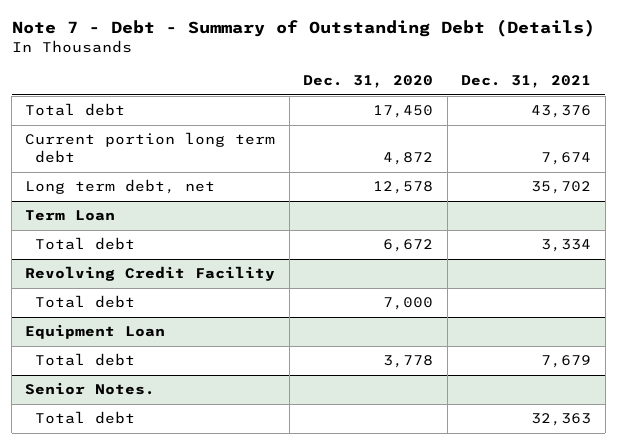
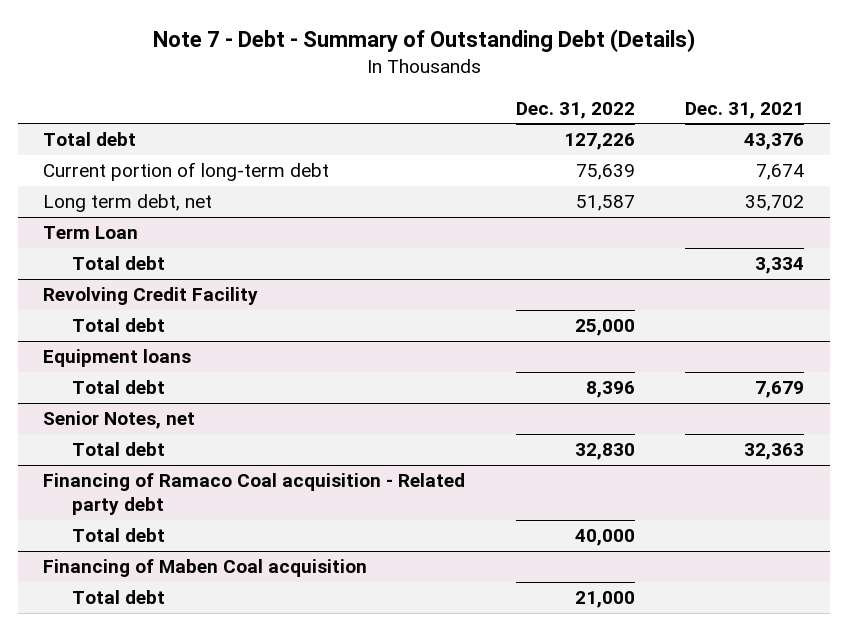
- | Dec. 31, 2020 | Dec. 31, 2021
+ | Dec. 31, 2022 | Dec. 31, 2021
- Current portion long term debt | 4,872 | 7,674
+ Current portion of long-term debt | 75,639 | 7,674
- Equipment Loan
+ Equipment loans
- Senior Notes.
+ Senior Notes, net
+ Financing of Ramaco Coal acquisition - Related party debt
+ Total debt | 40,000 |
+ Financing of Maben Coal acquisition
+ Total debt | 21,000 |

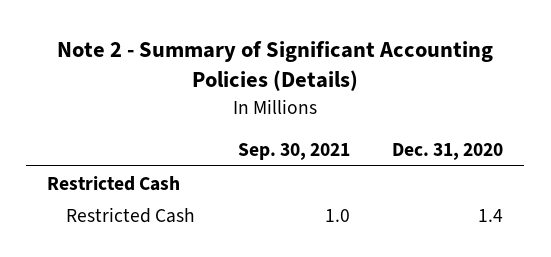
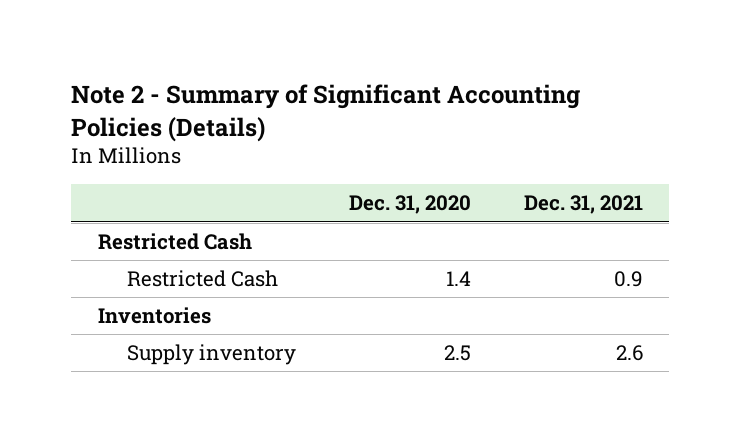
- | Sep. 30, 2021 | Dec. 31, 2020
+ | Dec. 31, 2020 | Dec. 31, 2021
+ Inventories
+ Supply inventory | 2.5 | 2.6

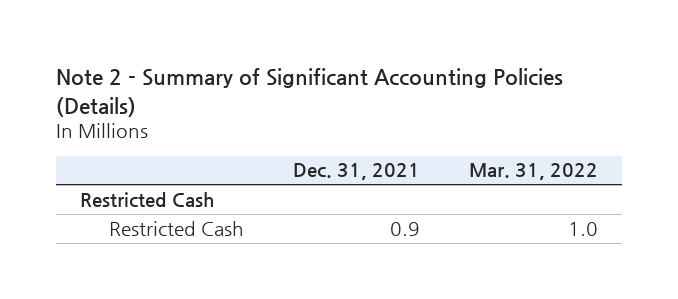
- | Dec. 31, 2020 | Dec. 31, 2021
+ | Dec. 31, 2021 | Mar. 31, 2022
- Inventories
- Supply inventory | 2.5 | 2.6

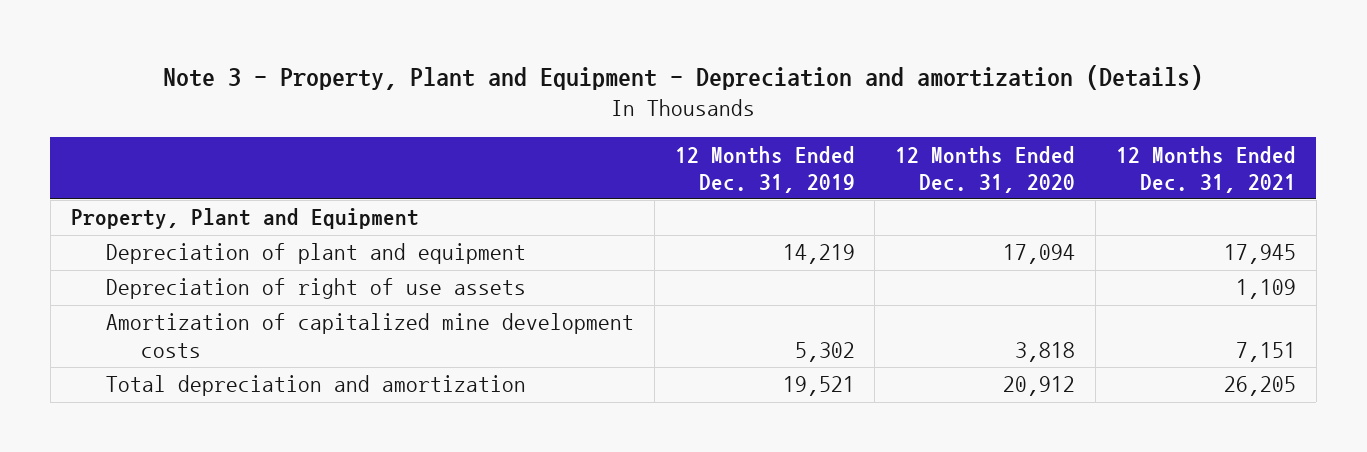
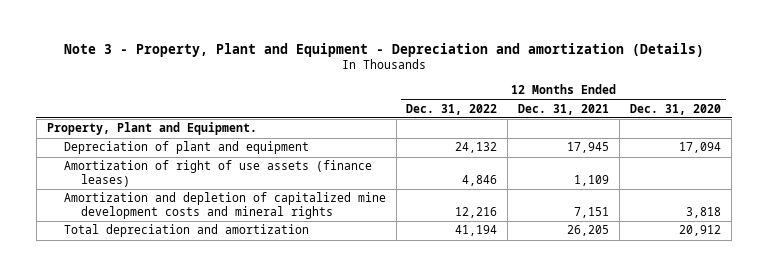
- | 12 Months Ended Dec. 31, 2019 | 12 Months Ended Dec. 31, 2020 | 12 Months Ended Dec. 31, 2021
+ | 12 Months Ended Dec. 31, 2022 | 12 Months Ended Dec. 31, 2021 | 12 Months Ended Dec. 31, 2020
- Property, Plant and Equipment
+ Property, Plant and Equipment.
- Depreciation of right of use assets | | | 1,109
- Amortization of capitalized mine development costs | 5,302 | 3,818 | 7,151
+ Amortization of right of use assets (finance leases) | 4,846 | 1,109 |
+ Amortization and depletion of capitalized mine development costs and mineral rights | 12,216 | 7,151 | 3,818

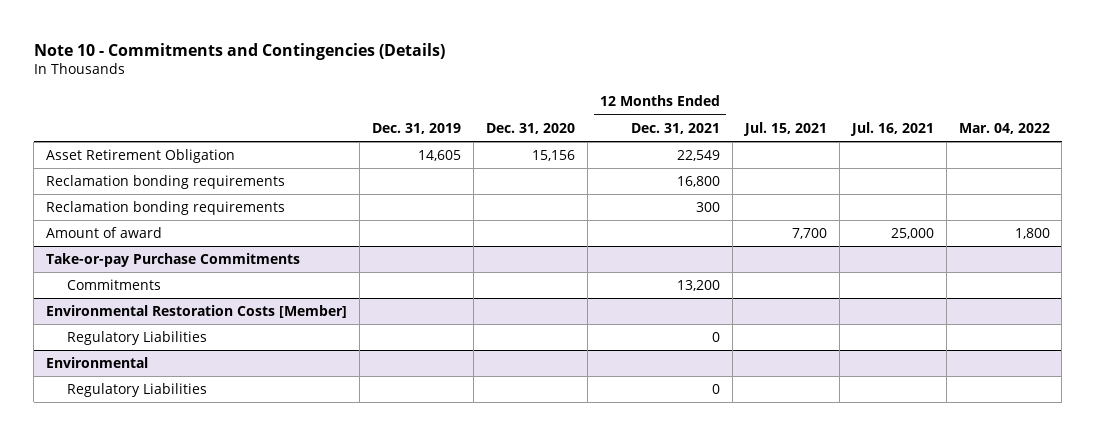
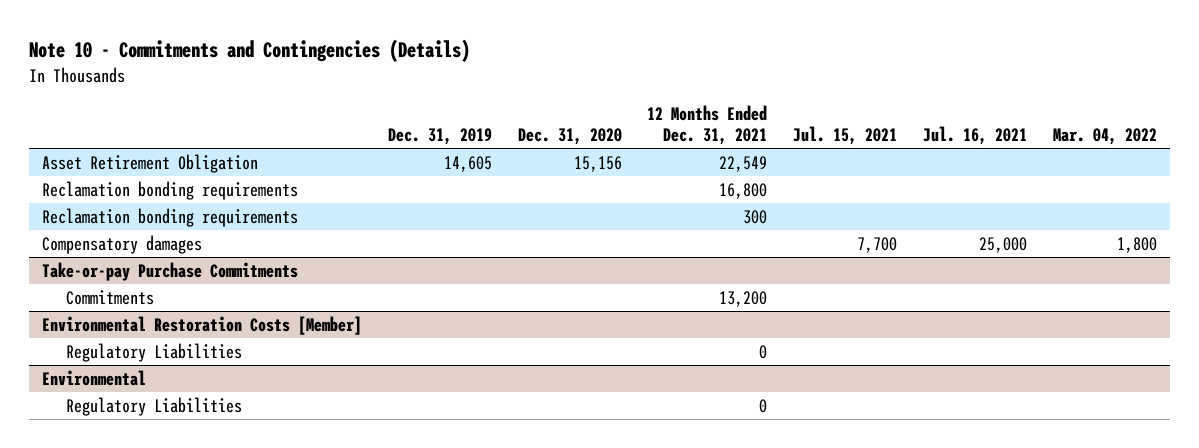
- Amount of award | | | | 7,700 | 25,000 | 1,800
+ Compensatory damages | | | | 7,700 | 25,000 | 1,800

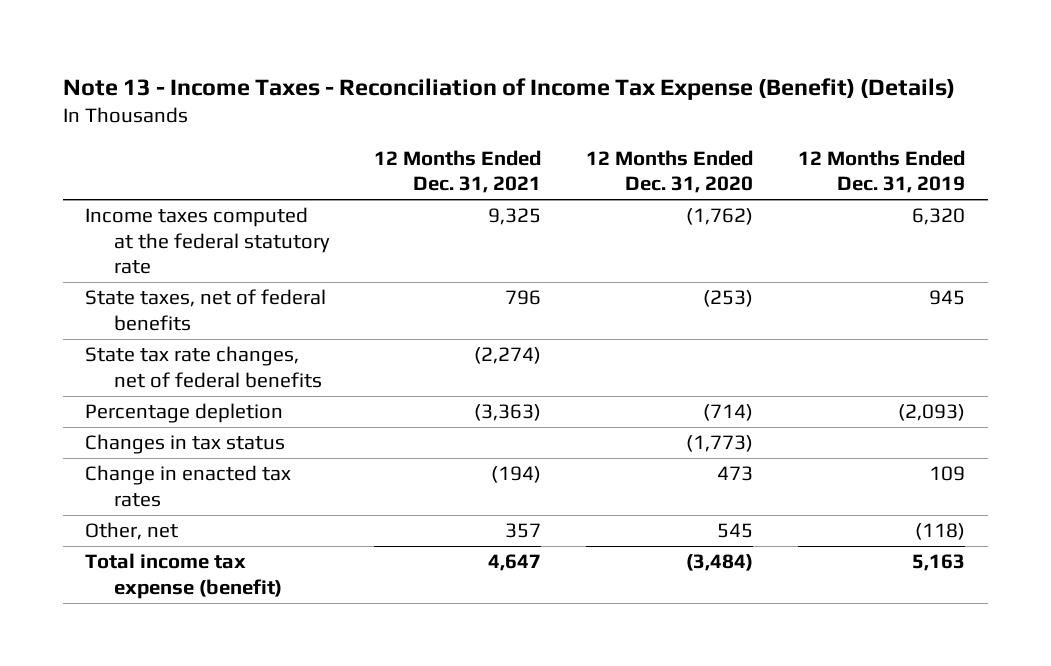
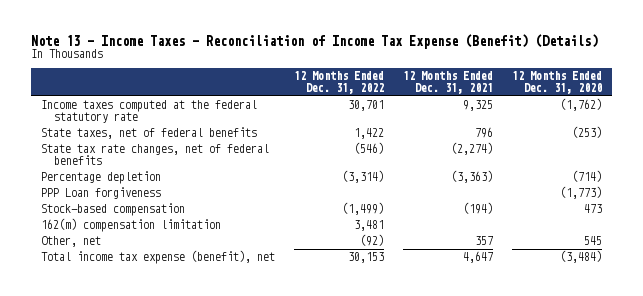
- | 12 Months Ended Dec. 31, 2021 | 12 Months Ended Dec. 31, 2020 | 12 Months Ended Dec. 31, 2019
+ | 12 Months Ended Dec. 31, 2022 | 12 Months Ended Dec. 31, 2021 | 12 Months Ended Dec. 31, 2020
- Changes in tax status | | (1,773) |
- Change in enacted tax rates | (194) | 473 | 109
+ PPP Loan forgiveness | | | (1,773)
+ Stock-based compensation | (1,499) | (194) | 473
+ 162(m) compensation limitation | 3,481 | |
- Total income tax expense (benefit) | 4,647 | (3,484) | 5,163
+ Total income tax expense (benefit), net | 30,153 | 4,647 | (3,484)

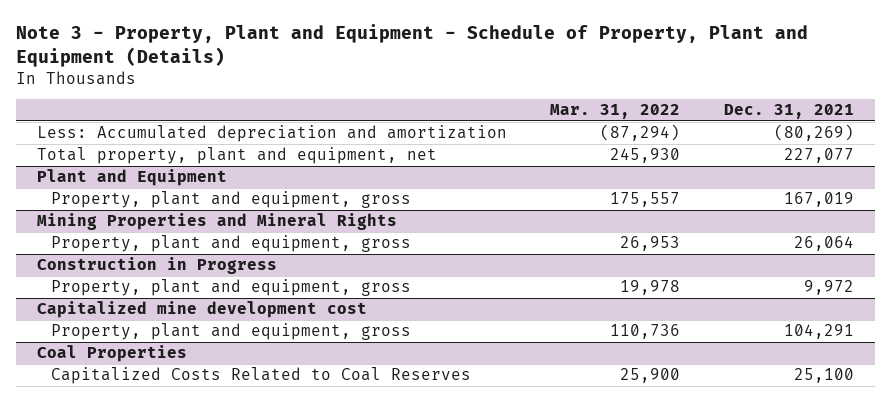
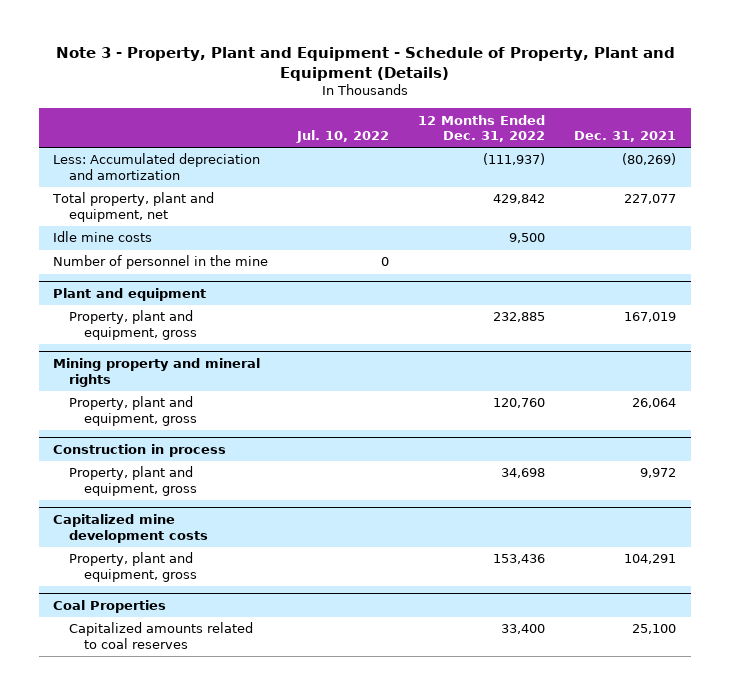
- | Mar. 31, 2022 | Dec. 31, 2021
+ | Jul. 10, 2022 | 12 Months Ended Dec. 31, 2022 | Dec. 31, 2021
- Plant and Equipment
+ Idle mine costs | | 9,500 |
+ Number of personnel in the mine | 0 | |
+ Plant and equipment
- Mining Properties and Mineral Rights
+ Mining property and mineral rights
- Construction in Progress
+ Construction in process
- Capitalized mine development cost
+ Capitalized mine development costs
@ Coal Properties
- Capitalized Costs Related to Coal Reserves | 25,900 | 25,100
+ Capitalized amounts related to coal reserves | | 33,400 | 25,100

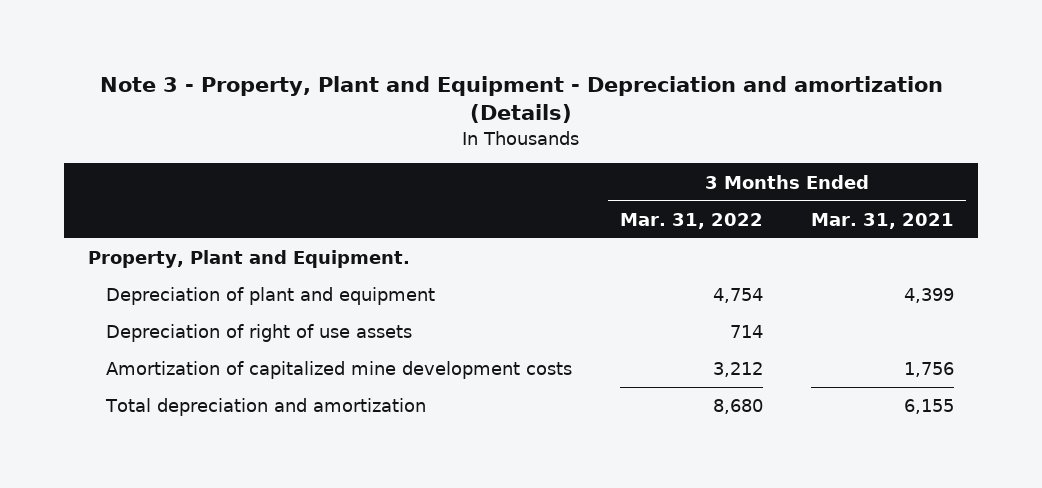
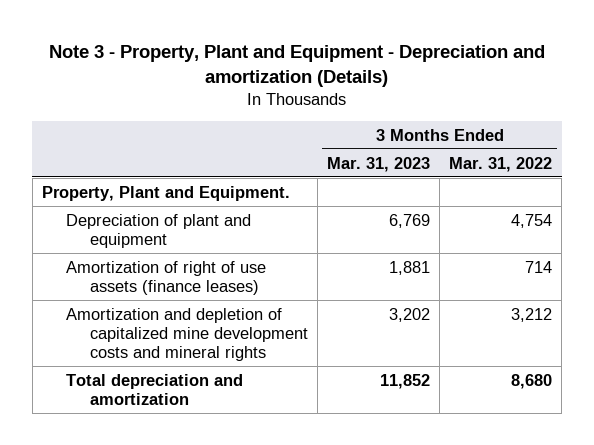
- | 3 Months Ended Mar. 31, 2022 | 3 Months Ended Mar. 31, 2021
+ | 3 Months Ended Mar. 31, 2023 | 3 Months Ended Mar. 31, 2022
- Depreciation of right of use assets | 714 |
- Amortization of capitalized mine development costs | 3,212 | 1,756
+ Amortization of right of use assets (finance leases) | 1,881 | 714
+ Amortization and depletion of capitalized mine development costs and mineral rights | 3,202 | 3,212

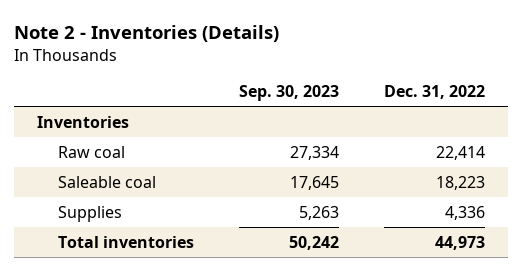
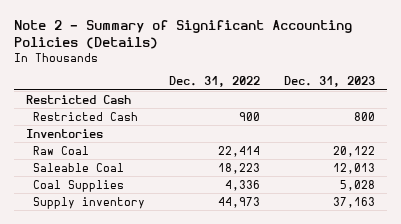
- Note 2 - Inventories (Details)
+ Note 2 - Summary of Significant Accounting Policies (Details)
- | Sep. 30, 2023 | Dec. 31, 2022
+ | Dec. 31, 2022 | Dec. 31, 2023
+ Restricted Cash
+ Restricted Cash | 900 | 800
- Raw coal | 27,334 | 22,414
- Saleable coal | 17,645 | 18,223
- Supplies | 5,263 | 4,336
- Total inventories | 50,242 | 44,973
+ Raw Coal | 22,414 | 20,122
+ Saleable Coal | 18,223 | 12,013
+ Coal Supplies | 4,336 | 5,028
+ Supply inventory | 44,973 | 37,163

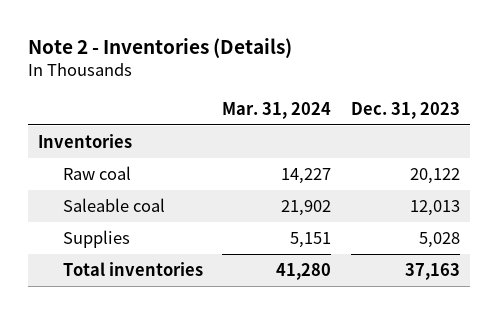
- Note 2 - Summary of Significant Accounting Policies (Details)
+ Note 2 - Inventories (Details)
- | Dec. 31, 2022 | Dec. 31, 2023
+ | Mar. 31, 2024 | Dec. 31, 2023
- Restricted Cash
- Restricted Cash | 900 | 800
- Raw Coal | 22,414 | 20,122
- Saleable Coal | 18,223 | 12,013
- Coal Supplies | 4,336 | 5,028
- Supply inventory | 44,973 | 37,163
+ Raw coal | 14,227 | 20,122
+ Saleable coal | 21,902 | 12,013
+ Supplies | 5,151 | 5,028
+ Total inventories | 41,280 | 37,163

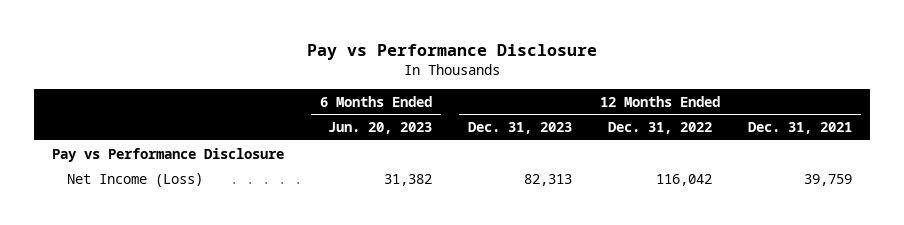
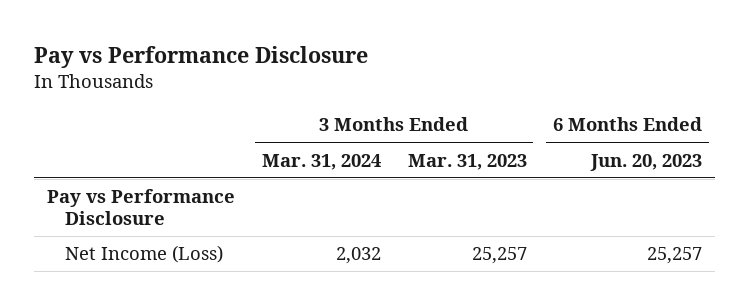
- | 6 Months Ended Jun. 20, 2023 | 12 Months Ended Dec. 31, 2023 | 12 Months Ended Dec. 31, 2022 | 12 Months Ended Dec. 31, 2021
+ | 3 Months Ended Mar. 31, 2024 | 3 Months Ended Mar. 31, 2023 | 6 Months Ended Jun. 20, 2023
- Net Income (Loss) | 31,382 | 82,313 | 116,042 | 39,759
+ Net Income (Loss) | 2,032 | 25,257 | 25,257

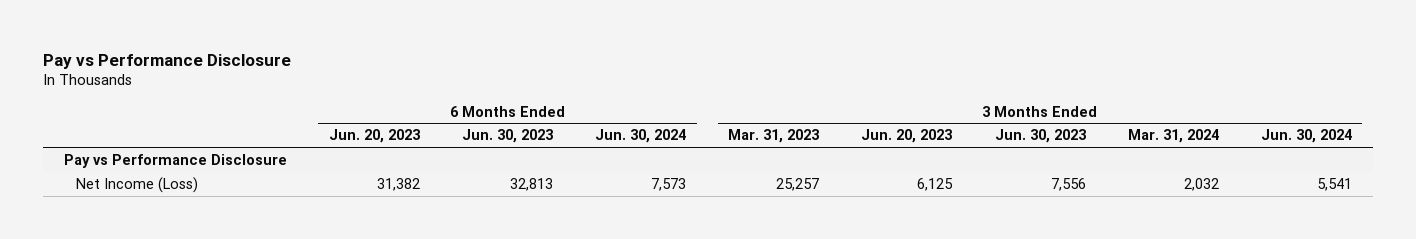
- | 3 Months Ended Mar. 31, 2024 | 3 Months Ended Mar. 31, 2023 | 6 Months Ended Jun. 20, 2023
+ | 6 Months Ended Jun. 20, 2023 | 6 Months Ended Jun. 30, 2023 | 6 Months Ended Jun. 30, 2024 | 3 Months Ended Mar. 31, 2023 | 3 Months Ended Jun. 20, 2023 | 3 Months Ended Jun. 30, 2023 | 3 Months Ended Mar. 31, 2024 | 3 Months Ended Jun. 30, 2024
- Net Income (Loss) | 2,032 | 25,257 | 25,257
+ Net Income (Loss) | 31,382 | 32,813 | 7,573 | 25,257 | 6,125 | 7,556 | 2,032 | 5,541

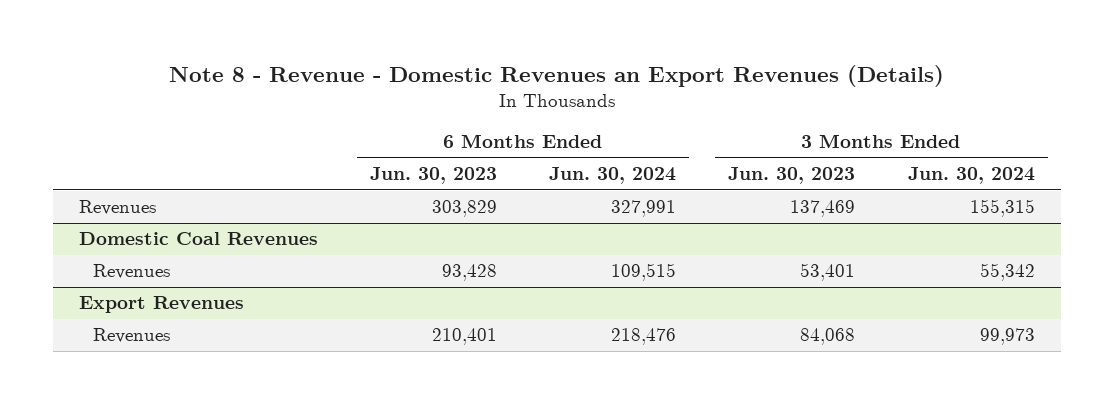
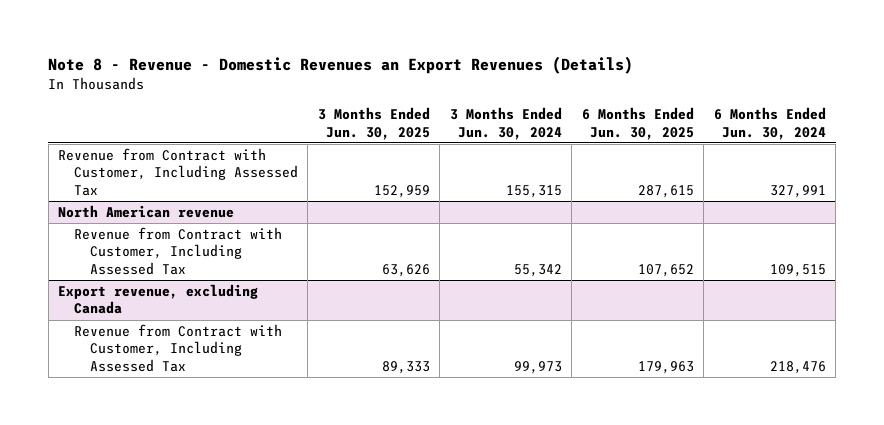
- | 6 Months Ended Jun. 30, 2023 | 6 Months Ended Jun. 30, 2024 | 3 Months Ended Jun. 30, 2023 | 3 Months Ended Jun. 30, 2024
+ | 3 Months Ended Jun. 30, 2025 | 3 Months Ended Jun. 30, 2024 | 6 Months Ended Jun. 30, 2025 | 6 Months Ended Jun. 30, 2024
- Revenues | 303,829 | 327,991 | 137,469 | 155,315
- Domestic Coal Revenues
- Revenues | 93,428 | 109,515 | 53,401 | 55,342
- Export Revenues
- Revenues | 210,401 | 218,476 | 84,068 | 99,973
+ Revenue from Contract with Customer, Including Assessed Tax | 152,959 | 155,315 | 287,615 | 327,991
+ North American revenue
+ Revenue from Contract with Customer, Including Assessed Tax | 63,626 | 55,342 | 107,652 | 109,515
+ Export revenue, excluding Canada
+ Revenue from Contract with Customer, Including Assessed Tax | 89,333 | 99,973 | 179,963 | 218,476

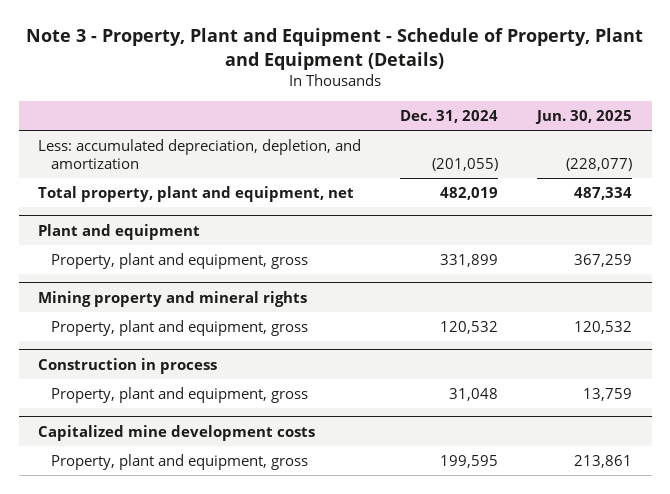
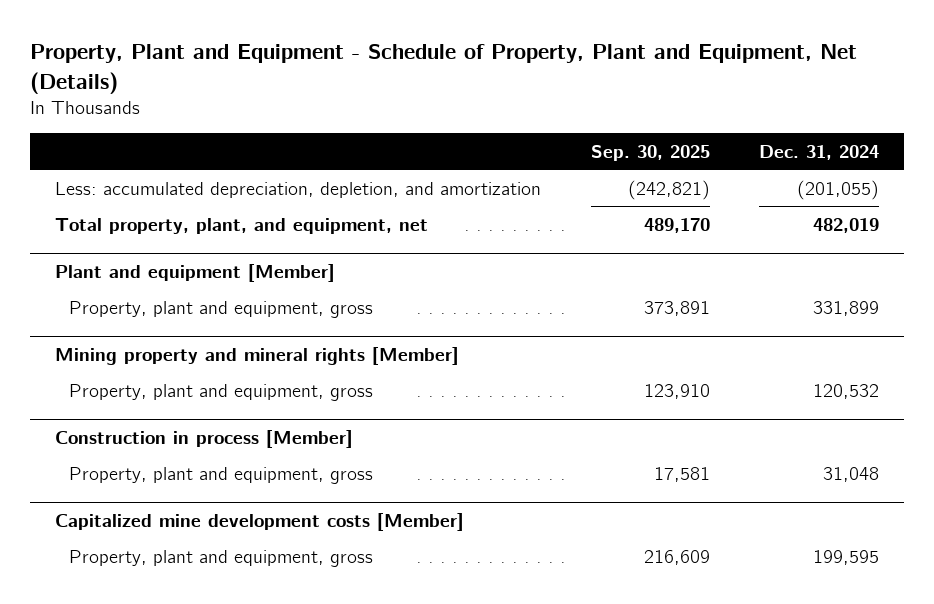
- Note 3 - Property, Plant and Equipment - Schedule of Property, Plant and Equipment (Details)
+ Property, Plant and Equipment - Schedule of Property, Plant and Equipment, Net (Details)
- | Dec. 31, 2024 | Jun. 30, 2025
+ | Sep. 30, 2025 | Dec. 31, 2024
- Total property, plant and equipment, net | 482,019 | 487,334
- Plant and equipment
+ Total property, plant, and equipment, net | 489,170 | 482,019
+ Plant and equipment [Member]
- Mining property and mineral rights
+ Mining property and mineral rights [Member]
- Construction in process
+ Construction in process [Member]
- Capitalized mine development costs
+ Capitalized mine development costs [Member]

